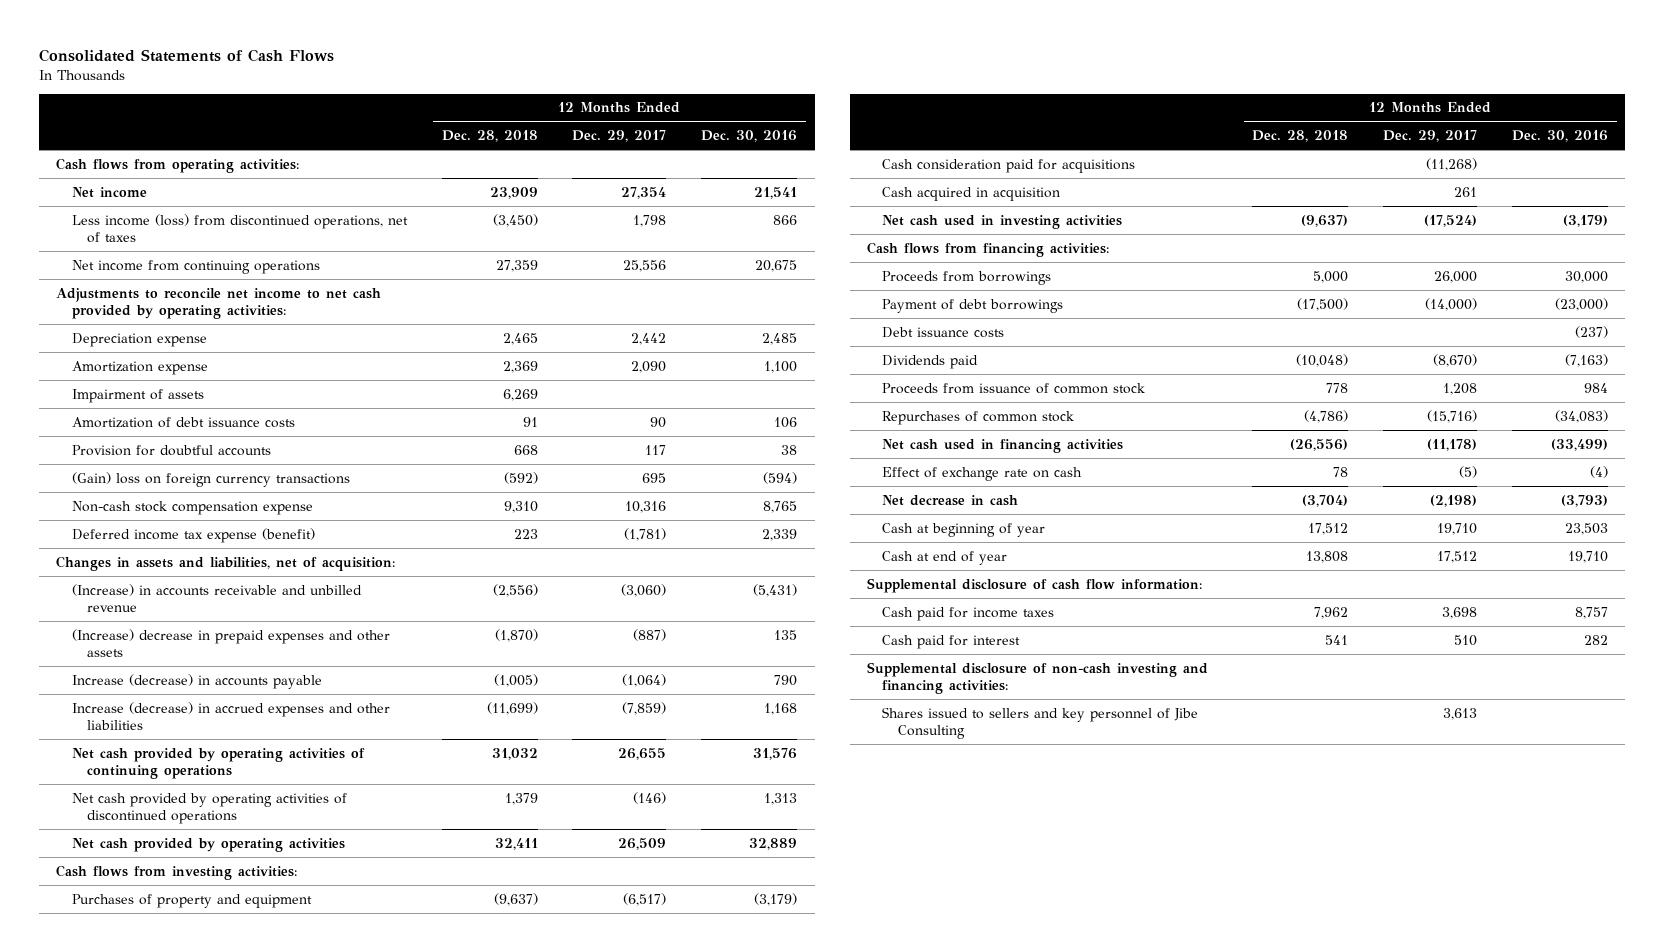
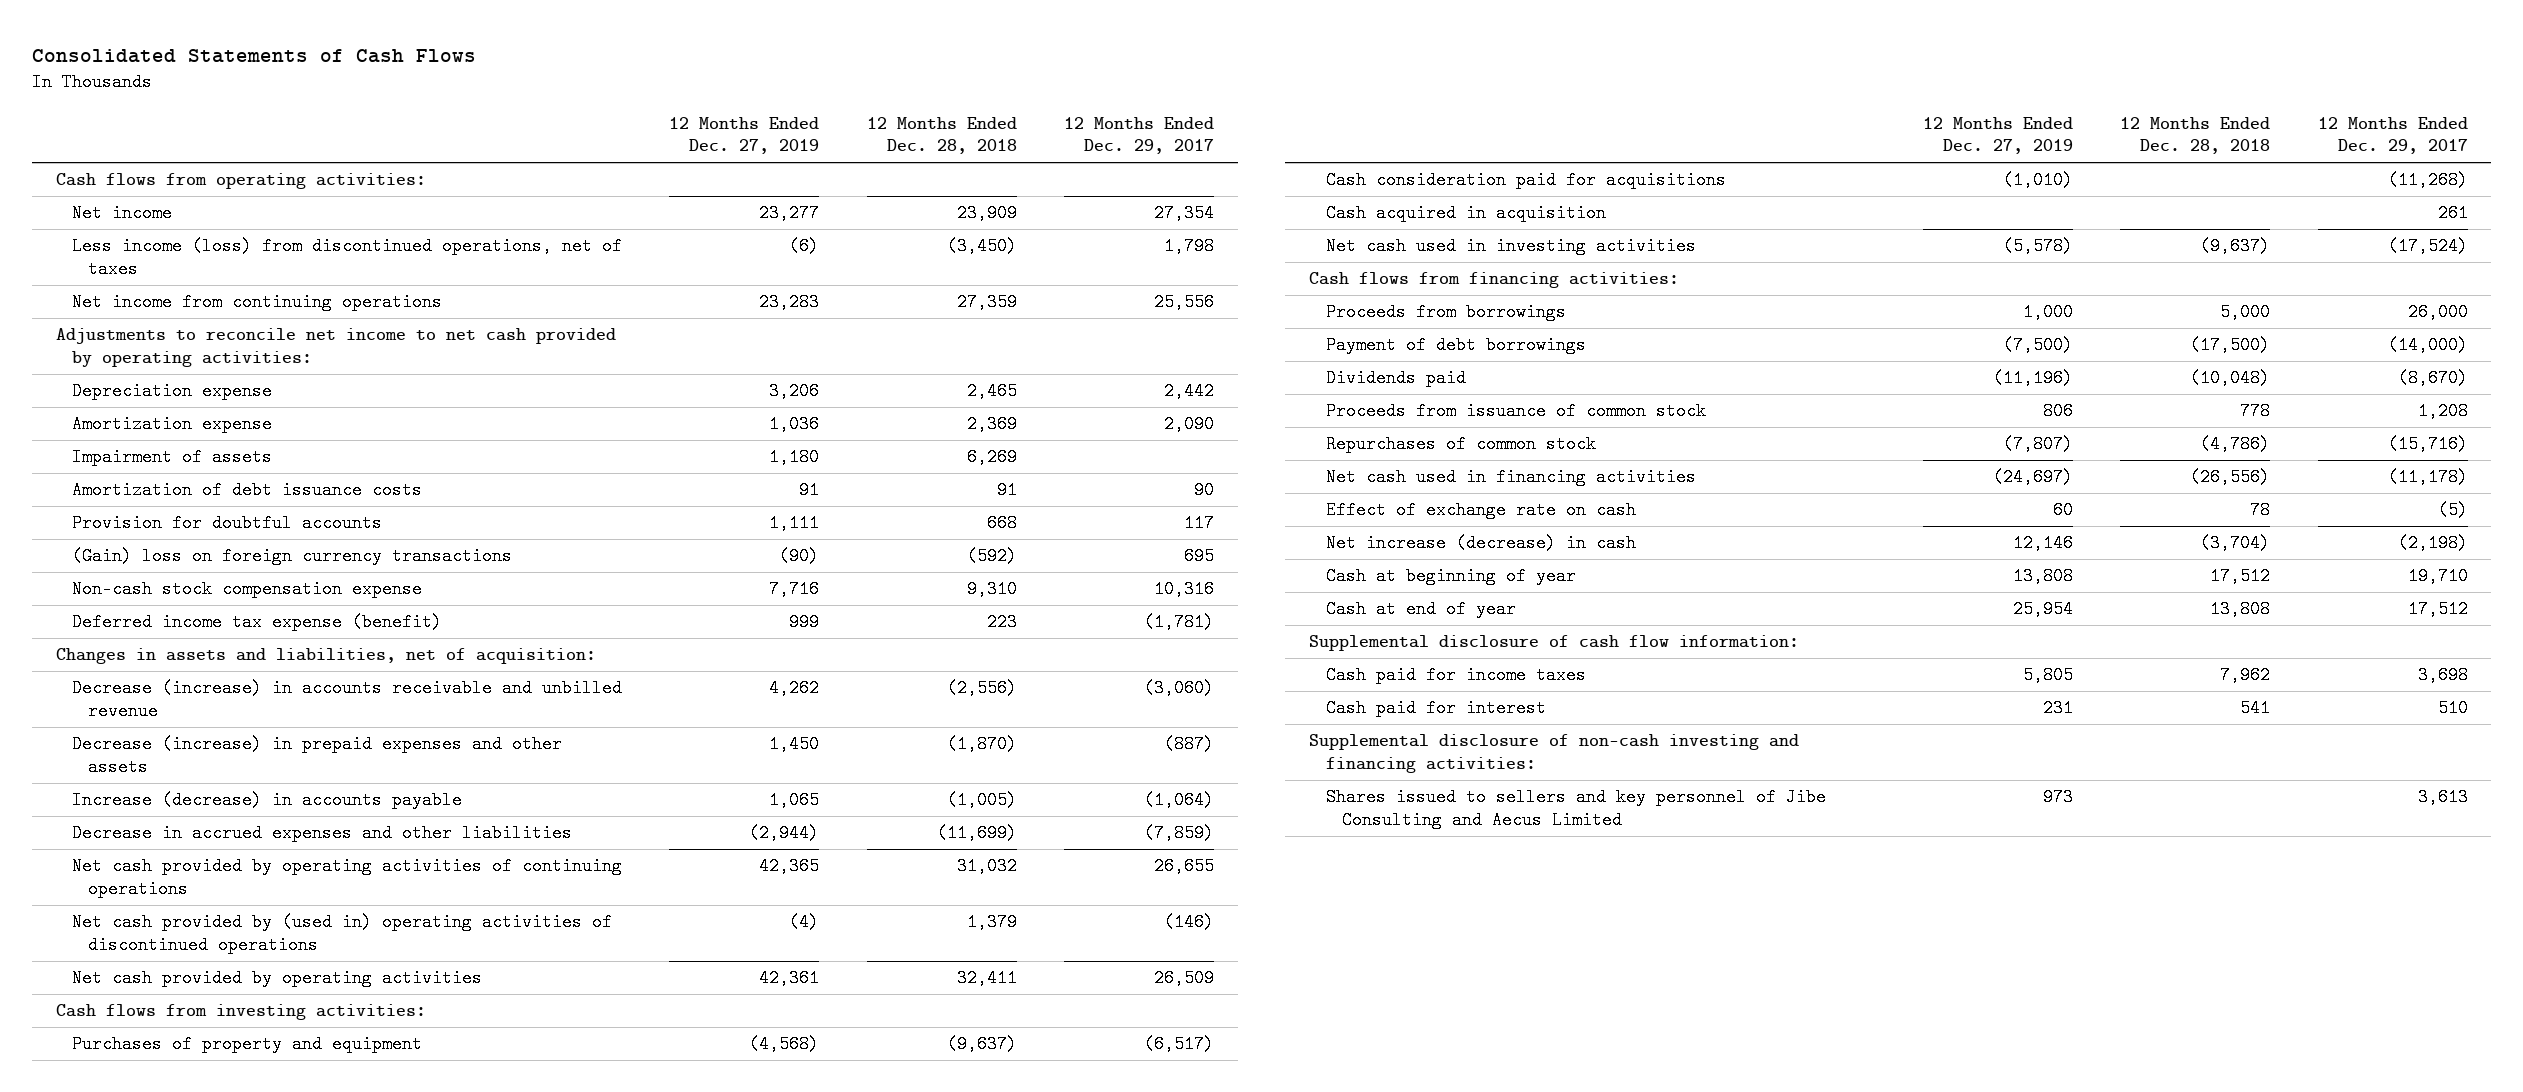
- | 12 Months Ended Dec. 28, 2018 | 12 Months Ended Dec. 29, 2017 | 12 Months Ended Dec. 30, 2016
+ | 12 Months Ended Dec. 27, 2019 | 12 Months Ended Dec. 28, 2018 | 12 Months Ended Dec. 29, 2017
- (Increase) in accounts receivable and unbilled revenue | (2,556) | (3,060) | (5,431)
- (Increase) decrease in prepaid expenses and other assets | (1,870) | (887) | 135
+ Decrease (increase) in accounts receivable and unbilled revenue | 4,262 | (2,556) | (3,060)
+ Decrease (increase) in prepaid expenses and other assets | 1,450 | (1,870) | (887)
- Increase (decrease) in accrued expenses and other liabilities | (11,699) | (7,859) | 1,168
+ Decrease in accrued expenses and other liabilities | (2,944) | (11,699) | (7,859)
- Net cash provided by operating activities of discontinued operations | 1,379 | (146) | 1,313
+ Net cash provided by (used in) operating activities of discontinued operations | (4) | 1,379 | (146)
- Debt issuance costs | | | (237)
- Net decrease in cash | (3,704) | (2,198) | (3,793)
+ Net increase (decrease) in cash | 12,146 | (3,704) | (2,198)
- Shares issued to sellers and key personnel of Jibe Consulting | | 3,613 |
+ Shares issued to sellers and key personnel of Jibe Consulting and Aecus Limited | 973 | | 3,613

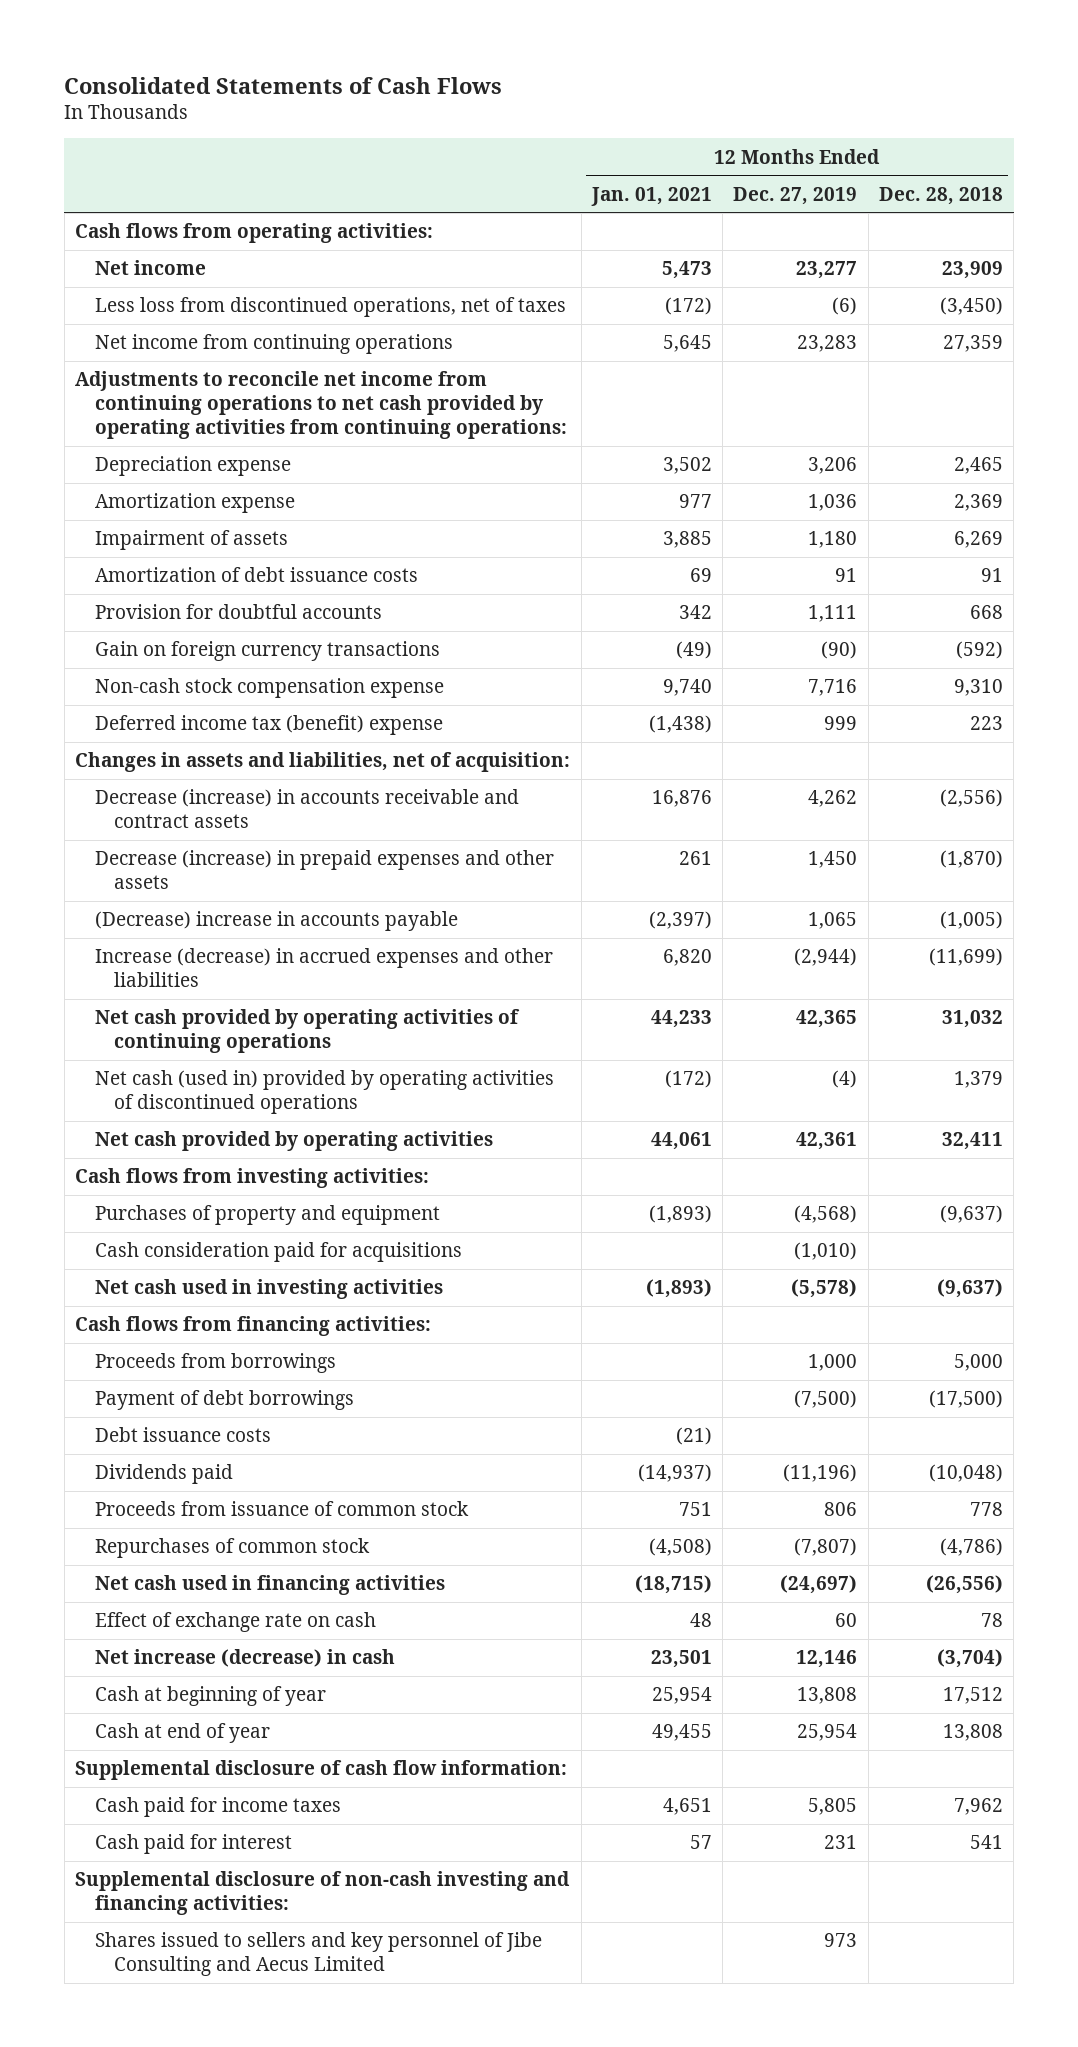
- | 12 Months Ended Dec. 27, 2019 | 12 Months Ended Dec. 28, 2018 | 12 Months Ended Dec. 29, 2017
+ | 12 Months Ended Jan. 01, 2021 | 12 Months Ended Dec. 27, 2019 | 12 Months Ended Dec. 28, 2018
- Less income (loss) from discontinued operations, net of taxes | (6) | (3,450) | 1,798
+ Less loss from discontinued operations, net of taxes | (172) | (6) | (3,450)
- Adjustments to reconcile net income to net cash provided by operating activities:
+ Adjustments to reconcile net income from continuing operations to net cash provided by operating activities from continuing operations:
- (Gain) loss on foreign currency transactions | (90) | (592) | 695
+ Gain on foreign currency transactions | (49) | (90) | (592)
- Deferred income tax expense (benefit) | 999 | 223 | (1,781)
+ Deferred income tax (benefit) expense | (1,438) | 999 | 223
- Decrease (increase) in accounts receivable and unbilled revenue | 4,262 | (2,556) | (3,060)
+ Decrease (increase) in accounts receivable and contract assets | 16,876 | 4,262 | (2,556)
- Increase (decrease) in accounts payable | 1,065 | (1,005) | (1,064)
- Decrease in accrued expenses and other liabilities | (2,944) | (11,699) | (7,859)
+ (Decrease) increase in accounts payable | (2,397) | 1,065 | (1,005)
+ Increase (decrease) in accrued expenses and other liabilities | 6,820 | (2,944) | (11,699)
- Net cash provided by (used in) operating activities of discontinued operations | (4) | 1,379 | (146)
+ Net cash (used in) provided by operating activities of discontinued operations | (172) | (4) | 1,379
- Cash acquired in acquisition | | | 261
+ Debt issuance costs | (21) | |

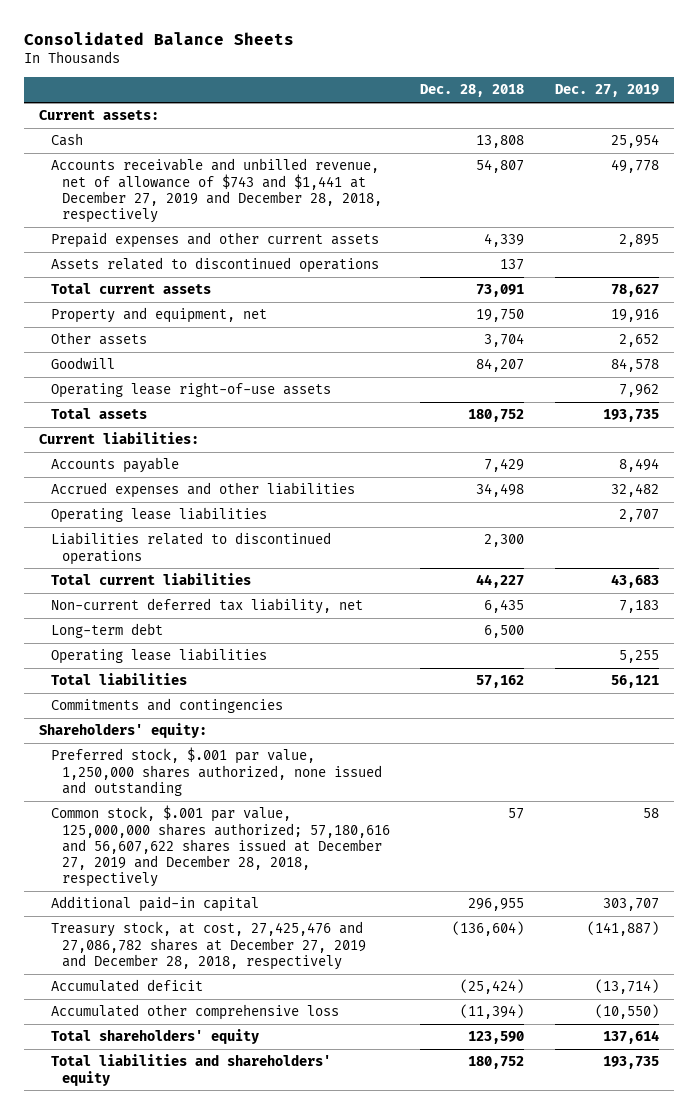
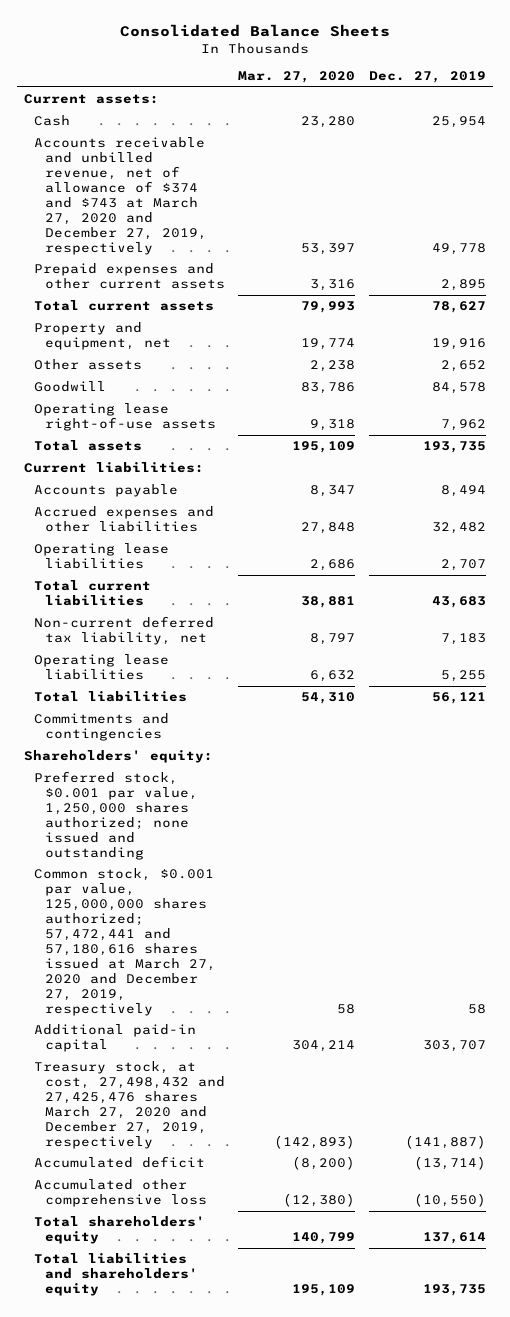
- | Dec. 28, 2018 | Dec. 27, 2019
+ | Mar. 27, 2020 | Dec. 27, 2019
- Accounts receivable and unbilled revenue, net of allowance of $743 and $1,441 at December 27, 2019 and December 28, 2018, respectively | 54,807 | 49,778
+ Accounts receivable and unbilled revenue, net of allowance of $374 and $743 at March 27, 2020 and December 27, 2019, respectively | 53,397 | 49,778
- Assets related to discontinued operations | 137 |
- Liabilities related to discontinued operations | 2,300 |
- Long-term debt | 6,500 |
- Preferred stock, $.001 par value, 1,250,000 shares authorized, none issued and outstanding
- Common stock, $.001 par value, 125,000,000 shares authorized; 57,180,616 and 56,607,622 shares issued at December 27, 2019 and December 28, 2018, respectively | 57 | 58
+ Preferred stock, $0.001 par value, 1,250,000 shares authorized; none issued and outstanding
+ Common stock, $0.001 par value, 125,000,000 shares authorized; 57,472,441 and 57,180,616 shares issued at March 27, 2020 and December 27, 2019, respectively | 58 | 58
- Treasury stock, at cost, 27,425,476 and 27,086,782 shares at December 27, 2019 and December 28, 2018, respectively | (136,604) | (141,887)
+ Treasury stock, at cost, 27,498,432 and 27,425,476 shares March 27, 2020 and December 27, 2019, respectively | (142,893) | (141,887)

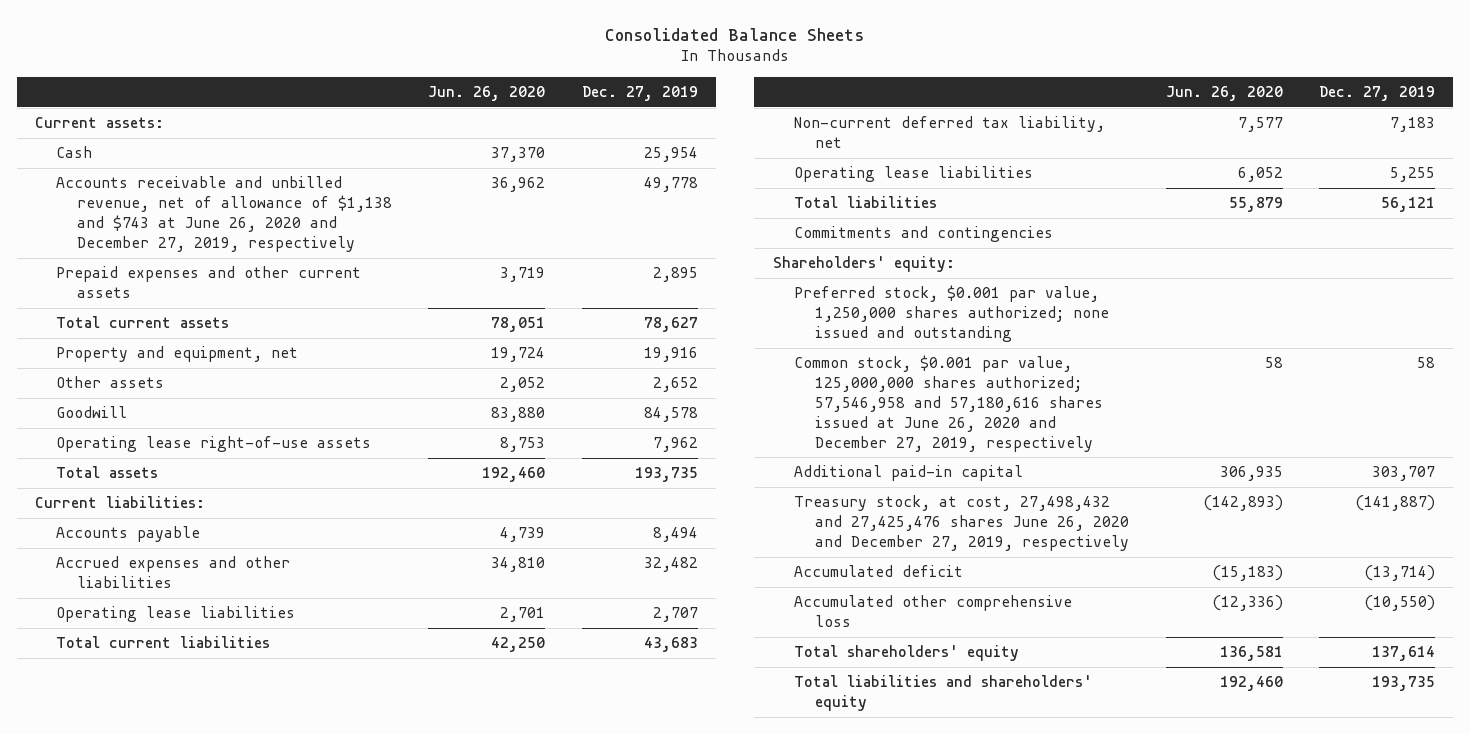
- | Mar. 27, 2020 | Dec. 27, 2019
+ | Jun. 26, 2020 | Dec. 27, 2019
- Accounts receivable and unbilled revenue, net of allowance of $374 and $743 at March 27, 2020 and December 27, 2019, respectively | 53,397 | 49,778
+ Accounts receivable and unbilled revenue, net of allowance of $1,138 and $743 at June 26, 2020 and December 27, 2019, respectively | 36,962 | 49,778
- Common stock, $0.001 par value, 125,000,000 shares authorized; 57,472,441 and 57,180,616 shares issued at March 27, 2020 and December 27, 2019, respectively | 58 | 58
+ Common stock, $0.001 par value, 125,000,000 shares authorized; 57,546,958 and 57,180,616 shares issued at June 26, 2020 and December 27, 2019, respectively | 58 | 58
- Treasury stock, at cost, 27,498,432 and 27,425,476 shares March 27, 2020 and December 27, 2019, respectively | (142,893) | (141,887)
+ Treasury stock, at cost, 27,498,432 and 27,425,476 shares June 26, 2020 and December 27, 2019, respectively | (142,893) | (141,887)

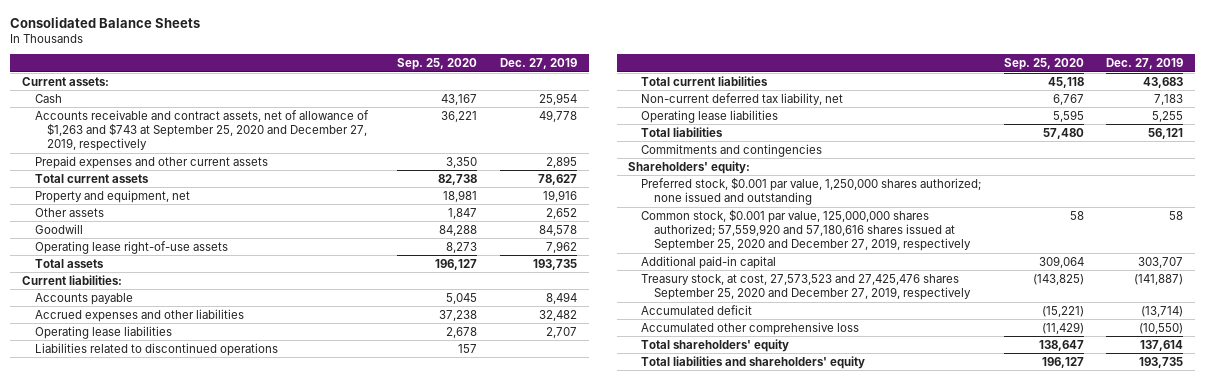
- | Jun. 26, 2020 | Dec. 27, 2019
+ | Sep. 25, 2020 | Dec. 27, 2019
- Accounts receivable and unbilled revenue, net of allowance of $1,138 and $743 at June 26, 2020 and December 27, 2019, respectively | 36,962 | 49,778
+ Accounts receivable and contract assets, net of allowance of $1,263 and $743 at September 25, 2020 and December 27, 2019, respectively | 36,221 | 49,778
+ Liabilities related to discontinued operations | 157 |
- Common stock, $0.001 par value, 125,000,000 shares authorized; 57,546,958 and 57,180,616 shares issued at June 26, 2020 and December 27, 2019, respectively | 58 | 58
+ Common stock, $0.001 par value, 125,000,000 shares authorized; 57,559,920 and 57,180,616 shares issued at September 25, 2020 and December 27, 2019, respectively | 58 | 58
- Treasury stock, at cost, 27,498,432 and 27,425,476 shares June 26, 2020 and December 27, 2019, respectively | (142,893) | (141,887)
+ Treasury stock, at cost, 27,573,523 and 27,425,476 shares September 25, 2020 and December 27, 2019, respectively | (143,825) | (141,887)

